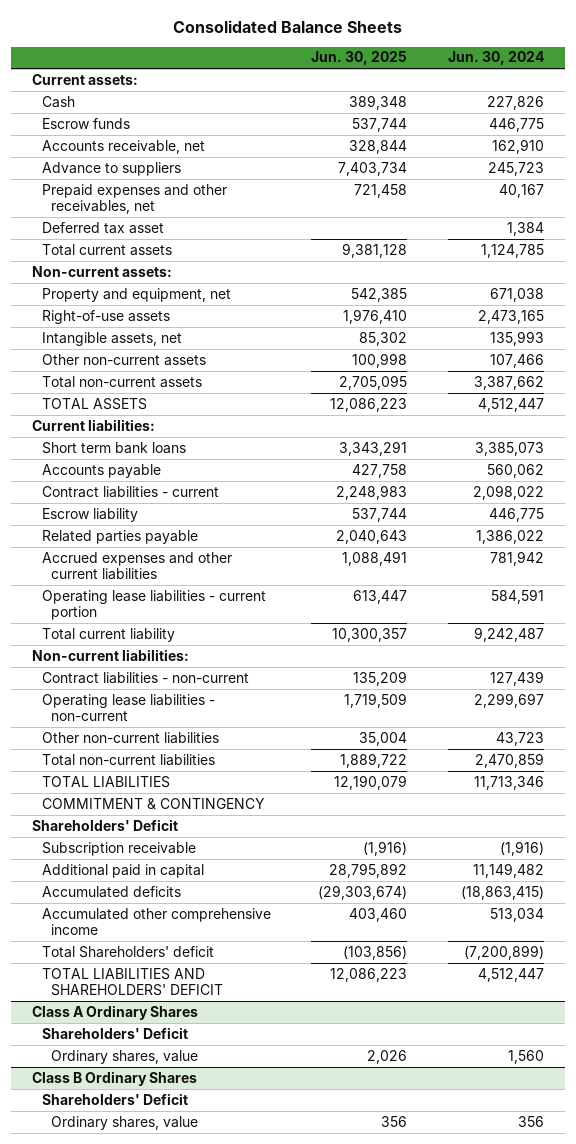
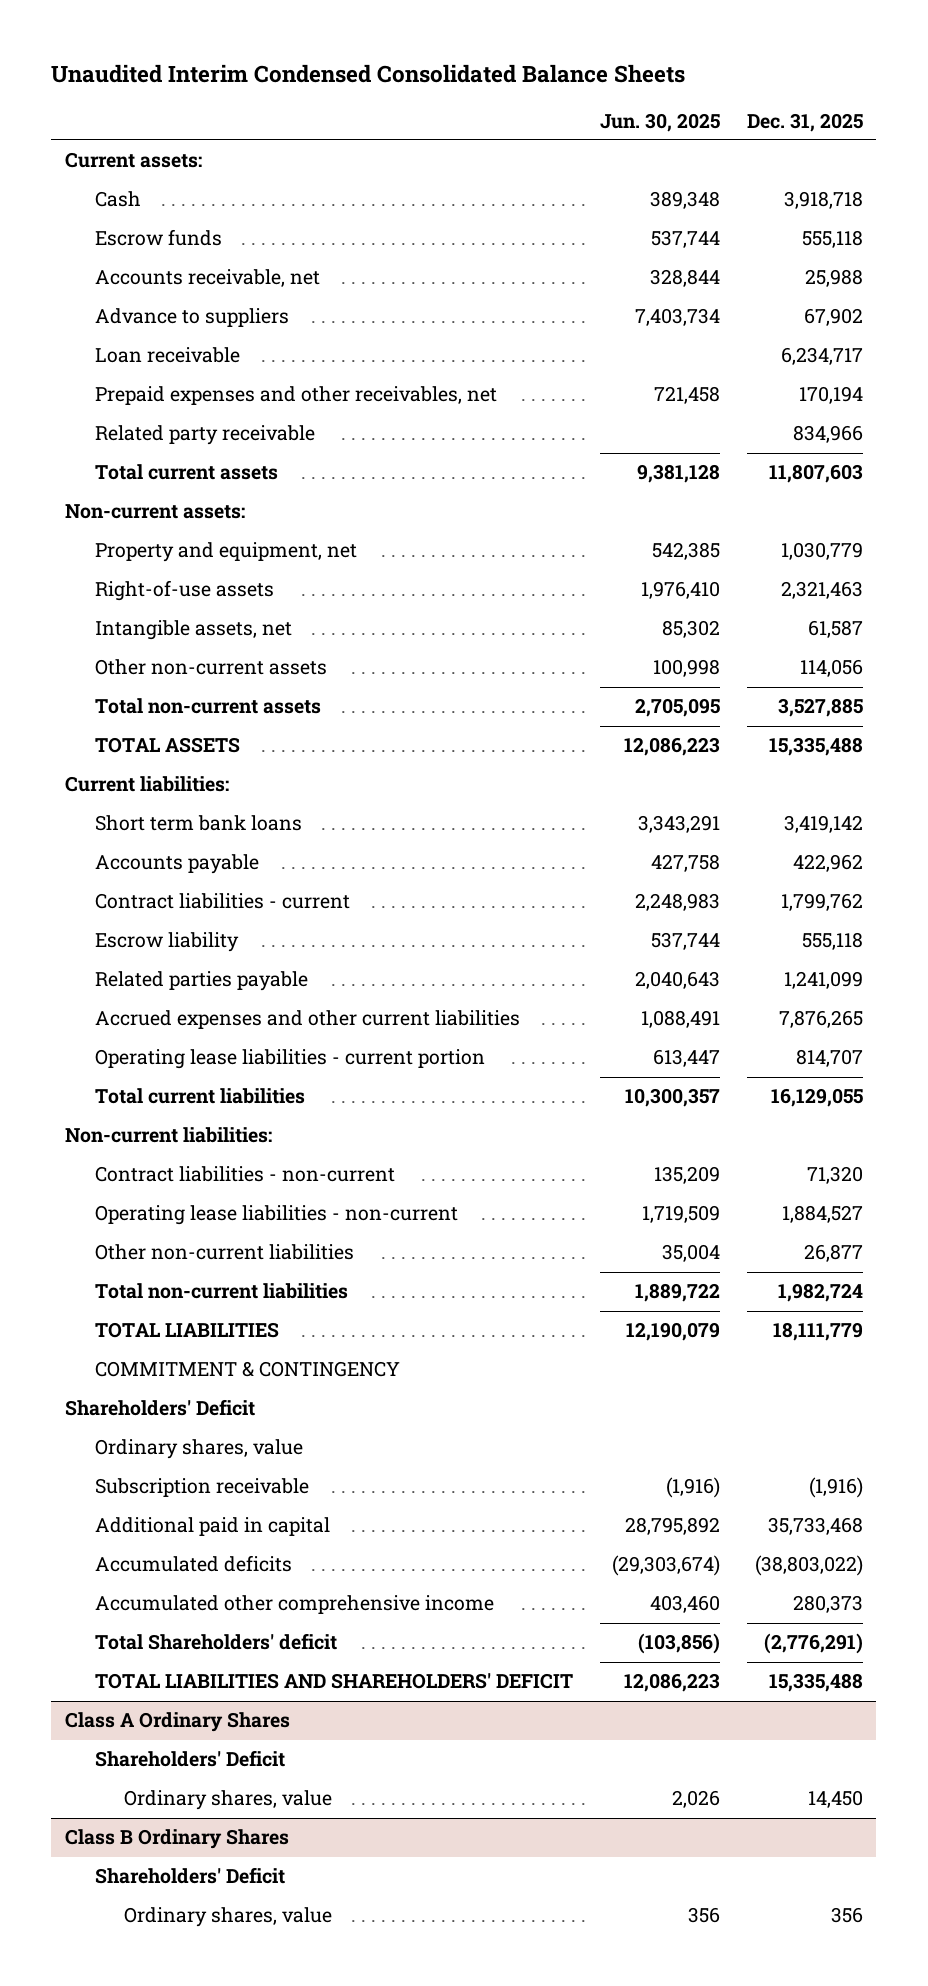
- Consolidated Balance Sheets
+ Unaudited Interim Condensed Consolidated Balance Sheets
- | Jun. 30, 2025 | Jun. 30, 2024
+ | Jun. 30, 2025 | Dec. 31, 2025
+ Loan receivable | | 6,234,717
- Deferred tax asset | | 1,384
+ Related party receivable | | 834,966
- Total current liability | 10,300,357 | 9,242,487
+ Total current liabilities | 10,300,357 | 16,129,055
+ Ordinary shares, value

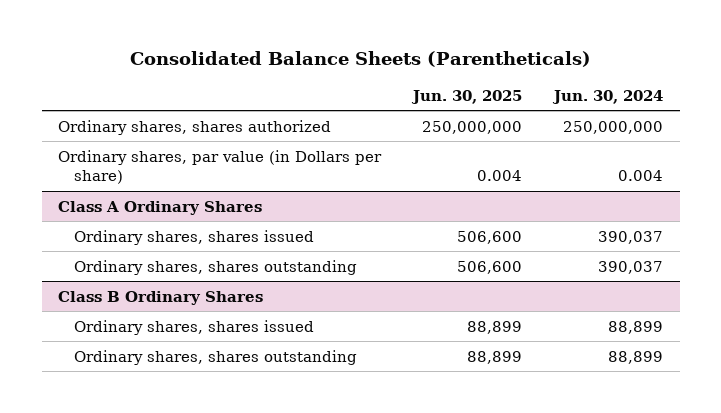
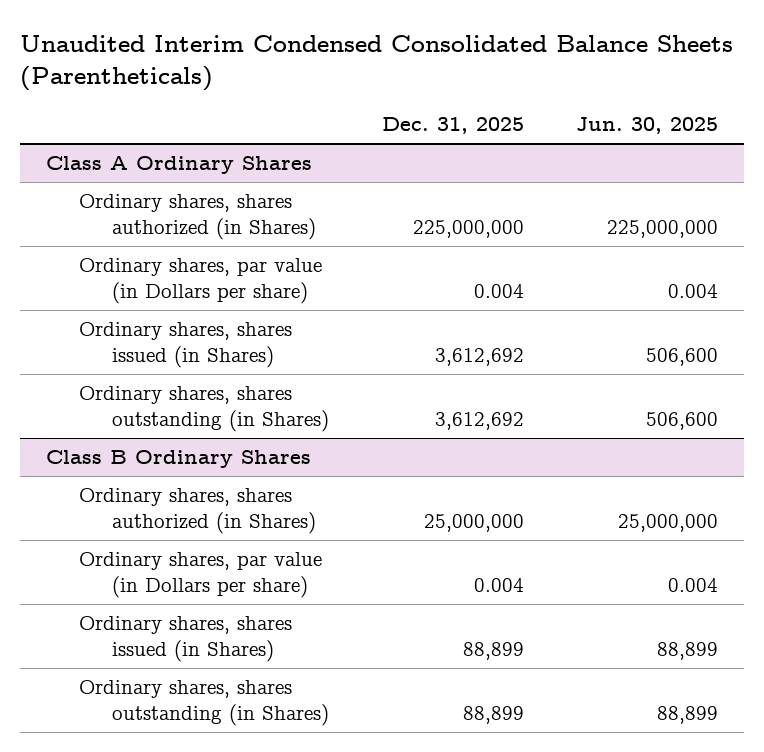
- Consolidated Balance Sheets (Parentheticals)
+ Unaudited Interim Condensed Consolidated Balance Sheets (Parentheticals)
- | Jun. 30, 2025 | Jun. 30, 2024
+ | Dec. 31, 2025 | Jun. 30, 2025
- Ordinary shares, shares authorized | 250,000,000 | 250,000,000
- Ordinary shares, par value (in Dollars per share) | 0.004 | 0.004
@ Class A Ordinary Shares
- Ordinary shares, shares issued | 506,600 | 390,037
- Ordinary shares, shares outstanding | 506,600 | 390,037
+ Ordinary shares, shares authorized (in Shares) | 225,000,000 | 225,000,000
+ Ordinary shares, par value (in Dollars per share) | 0.004 | 0.004
+ Ordinary shares, shares issued (in Shares) | 3,612,692 | 506,600
+ Ordinary shares, shares outstanding (in Shares) | 3,612,692 | 506,600
@ Class B Ordinary Shares
- Ordinary shares, shares issued | 88,899 | 88,899
- Ordinary shares, shares outstanding | 88,899 | 88,899
+ Ordinary shares, shares authorized (in Shares) | 25,000,000 | 25,000,000
+ Ordinary shares, par value (in Dollars per share) | 0.004 | 0.004
+ Ordinary shares, shares issued (in Shares) | 88,899 | 88,899
+ Ordinary shares, shares outstanding (in Shares) | 88,899 | 88,899

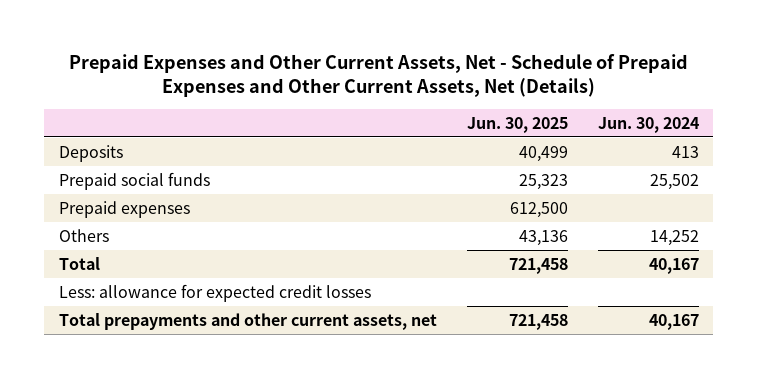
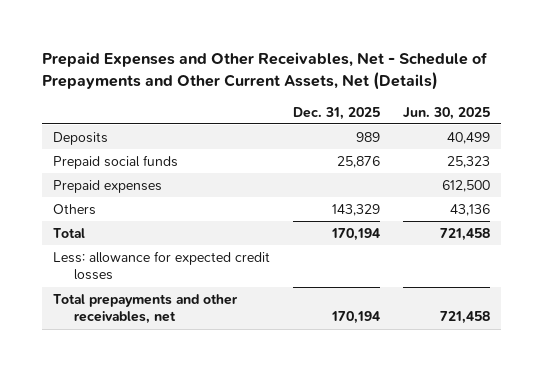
- Prepaid Expenses and Other Current Assets, Net - Schedule of Prepaid Expenses and Other Current Assets, Net (Details)
+ Prepaid Expenses and Other Receivables, Net - Schedule of Prepayments and Other Current Assets, Net (Details)
- | Jun. 30, 2025 | Jun. 30, 2024
+ | Dec. 31, 2025 | Jun. 30, 2025
- Total prepayments and other current assets, net | 721,458 | 40,167
+ Total prepayments and other receivables, net | 170,194 | 721,458

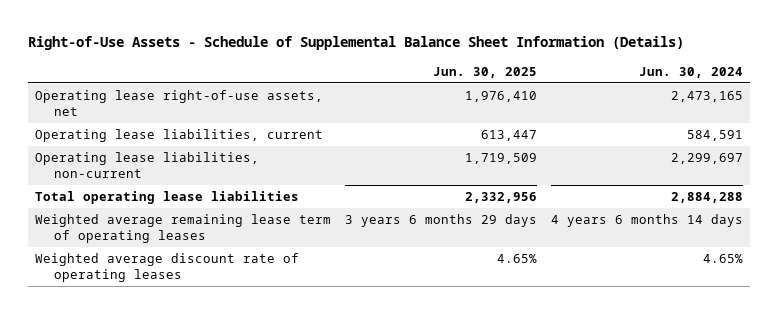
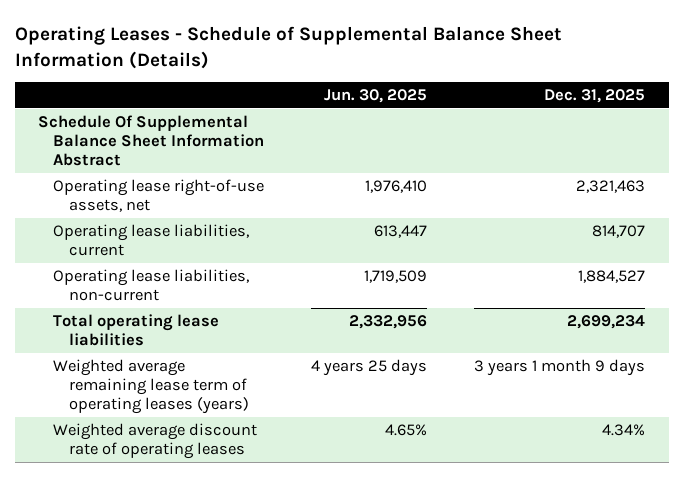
- Right-of-Use Assets - Schedule of Supplemental Balance Sheet Information (Details)
+ Operating Leases - Schedule of Supplemental Balance Sheet Information (Details)
- | Jun. 30, 2025 | Jun. 30, 2024
+ | Jun. 30, 2025 | Dec. 31, 2025
+ Schedule Of Supplemental Balance Sheet Information Abstract
- Weighted average remaining lease term of operating leases | 3 years 6 months 29 days | 4 years 6 months 14 days
+ Weighted average remaining lease term of operating leases (years) | 4 years 25 days | 3 years 1 month 9 days

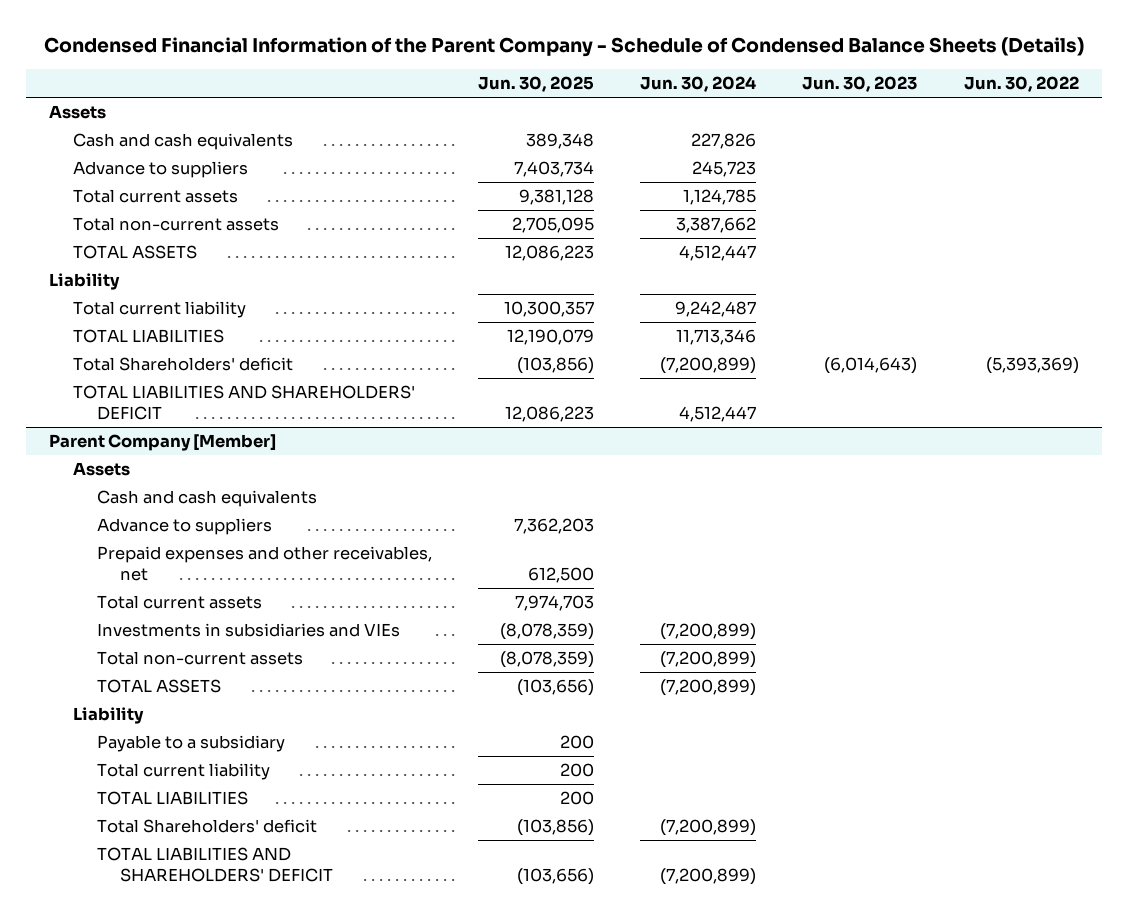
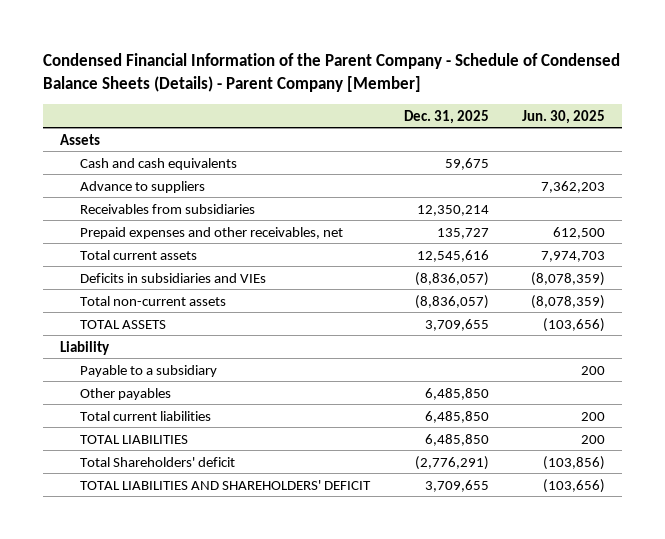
- Condensed Financial Information of the Parent Company - Schedule of Condensed Balance Sheets (Details)
+ Condensed Financial Information of the Parent Company - Schedule of Condensed Balance Sheets (Details) - Parent Company [Member]
- | Jun. 30, 2025 | Jun. 30, 2024 | Jun. 30, 2023 | Jun. 30, 2022
+ | Dec. 31, 2025 | Jun. 30, 2025
- Cash and cash equivalents | 389,348 | 227,826 | |
- Advance to suppliers | 7,403,734 | 245,723 | |
- Total current assets | 9,381,128 | 1,124,785 | |
- Total non-current assets | 2,705,095 | 3,387,662 | |
- TOTAL ASSETS | 12,086,223 | 4,512,447 | |
- Liability
- Total current liability | 10,300,357 | 9,242,487 | |
- TOTAL LIABILITIES | 12,190,079 | 11,713,346 | |
- Total Shareholders' deficit | (103,856) | (7,200,899) | (6,014,643) | (5,393,369)
- TOTAL LIABILITIES AND SHAREHOLDERS' DEFICIT | 12,086,223 | 4,512,447 | |
- Parent Company [Member]
- Assets
+ Receivables from subsidiaries | 12,350,214 |
- Investments in subsidiaries and VIEs | (8,078,359) | (7,200,899) | |
+ Deficits in subsidiaries and VIEs | (8,836,057) | (8,078,359)
- Total current liability | 200 | | |
+ Other payables | 6,485,850 |
+ Total current liabilities | 6,485,850 | 200

